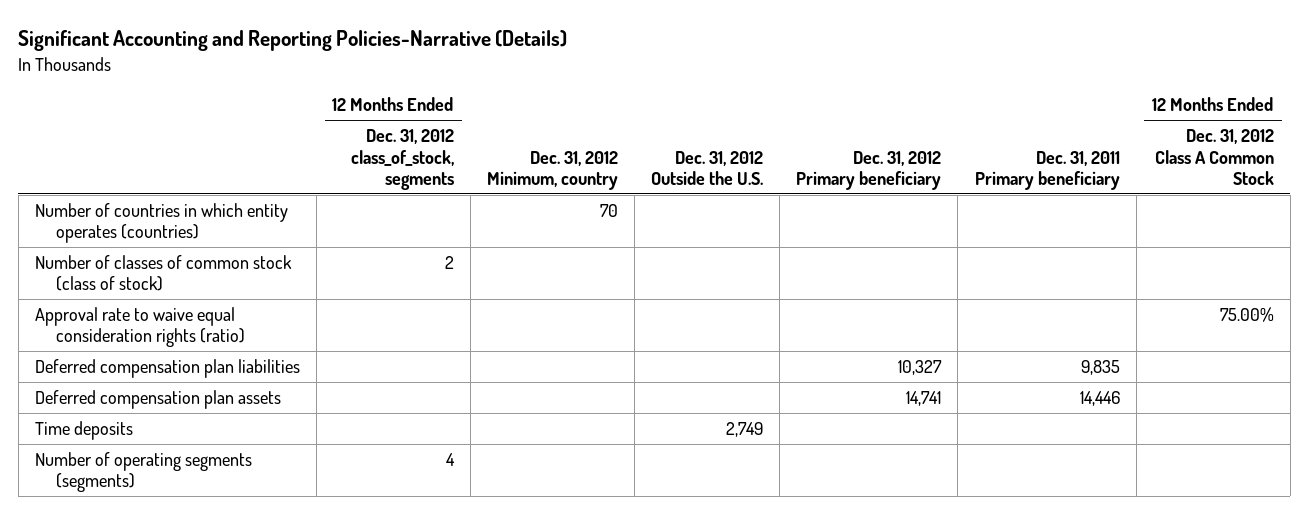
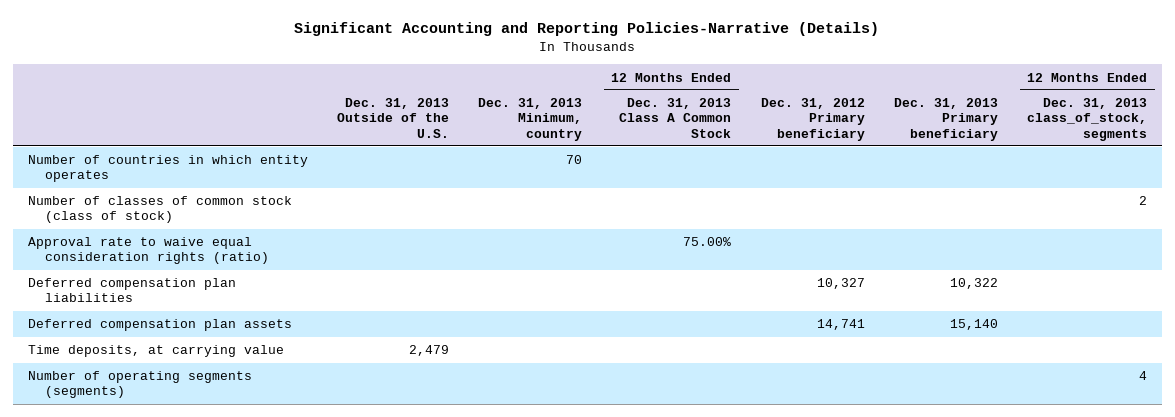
- | 12 Months Ended Dec. 31, 2012 class_of_stock, segments | Dec. 31, 2012 Minimum, country | Dec. 31, 2012 Outside the U.S. | Dec. 31, 2012 Primary beneficiary | Dec. 31, 2011 Primary beneficiary | 12 Months Ended Dec. 31, 2012 Class A Common Stock
+ | Dec. 31, 2013 Outside of the U.S. | Dec. 31, 2013 Minimum, country | 12 Months Ended Dec. 31, 2013 Class A Common Stock | Dec. 31, 2012 Primary beneficiary | Dec. 31, 2013 Primary beneficiary | 12 Months Ended Dec. 31, 2013 class_of_stock, segments
- Number of countries in which entity operates (countries) | | 70 | | | |
+ Number of countries in which entity operates | | 70 | | | |
- Time deposits | | | 2,749 | | |
+ Time deposits, at carrying value | 2,479 | | | | |

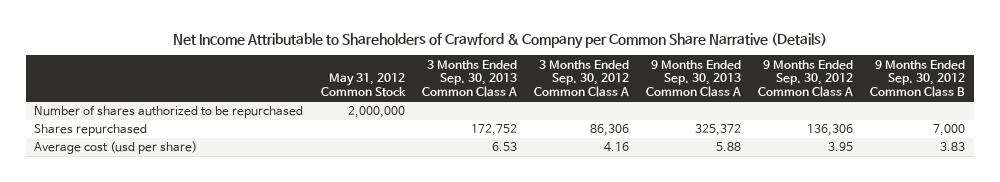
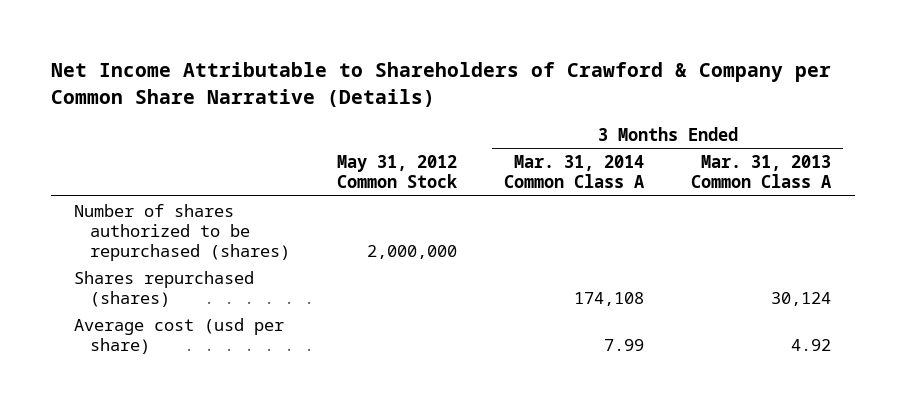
- | May 31, 2012 Common Stock | 3 Months Ended Sep. 30, 2013 Common Class A | 3 Months Ended Sep. 30, 2012 Common Class A | 9 Months Ended Sep. 30, 2013 Common Class A | 9 Months Ended Sep. 30, 2012 Common Class A | 9 Months Ended Sep. 30, 2012 Common Class B
+ | May 31, 2012 Common Stock | 3 Months Ended Mar. 31, 2014 Common Class A | 3 Months Ended Mar. 31, 2013 Common Class A
- Number of shares authorized to be repurchased | 2,000,000 | | | | |
- Shares repurchased | | 172,752 | 86,306 | 325,372 | 136,306 | 7,000
+ Number of shares authorized to be repurchased (shares) | 2,000,000 | |
+ Shares repurchased (shares) | | 174,108 | 30,124

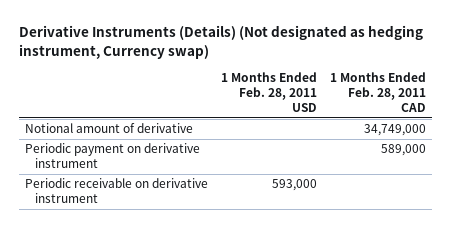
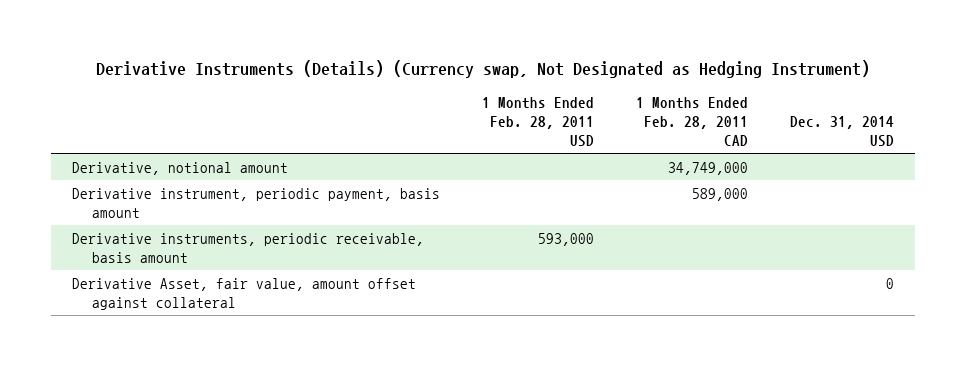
- Derivative Instruments (Details) (Not designated as hedging instrument, Currency swap)
+ Derivative Instruments (Details) (Currency swap, Not Designated as Hedging Instrument)
- | 1 Months Ended Feb. 28, 2011 USD | 1 Months Ended Feb. 28, 2011 CAD
+ | 1 Months Ended Feb. 28, 2011 USD | 1 Months Ended Feb. 28, 2011 CAD | Dec. 31, 2014 USD
- Notional amount of derivative | | 34,749,000
- Periodic payment on derivative instrument | | 589,000
- Periodic receivable on derivative instrument | 593,000 |
+ Derivative, notional amount | | 34,749,000 |
+ Derivative instrument, periodic payment, basis amount | | 589,000 |
+ Derivative instruments, periodic receivable, basis amount | 593,000 | |
+ Derivative Asset, fair value, amount offset against collateral | | | 0

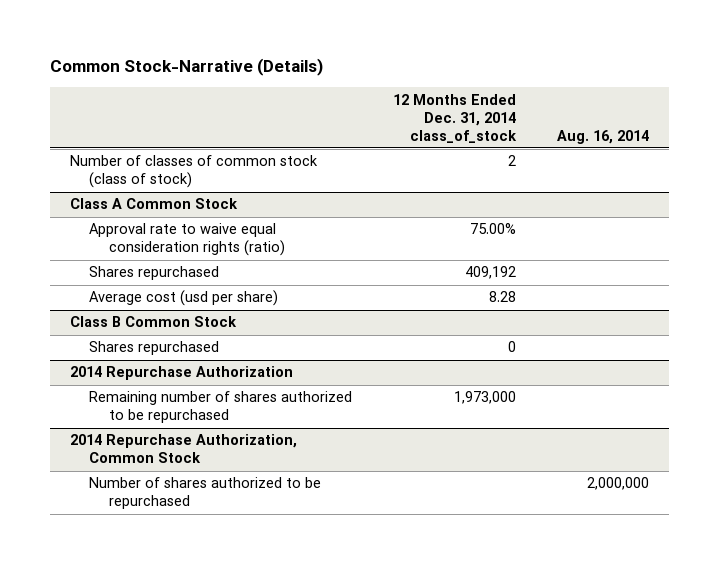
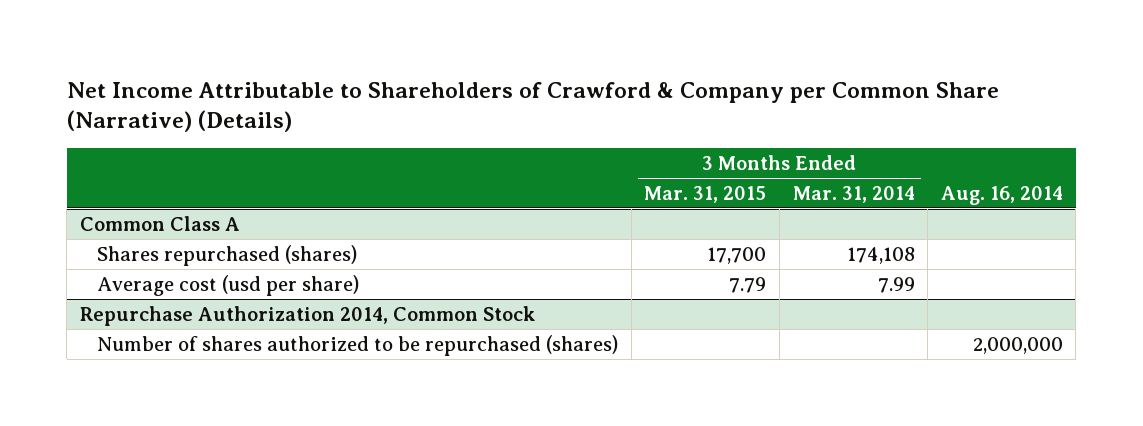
- Common Stock-Narrative (Details)
+ Net Income Attributable to Shareholders of Crawford & Company per Common Share (Narrative) (Details)
- | 12 Months Ended Dec. 31, 2014 class_of_stock | Aug. 16, 2014
+ | 3 Months Ended Mar. 31, 2015 | 3 Months Ended Mar. 31, 2014 | Aug. 16, 2014
- Number of classes of common stock (class of stock) | 2 |
- Class A Common Stock
- Approval rate to waive equal consideration rights (ratio) | 75.00% |
- Shares repurchased | 409,192 |
+ Common Class A
+ Shares repurchased (shares) | 17,700 | 174,108 |
- Class B Common Stock
- Shares repurchased | 0 |
- 2014 Repurchase Authorization
- Remaining number of shares authorized to be repurchased | 1,973,000 |
- 2014 Repurchase Authorization, Common Stock
- Number of shares authorized to be repurchased | | 2,000,000
+ Repurchase Authorization 2014, Common Stock
+ Number of shares authorized to be repurchased (shares) | | | 2,000,000

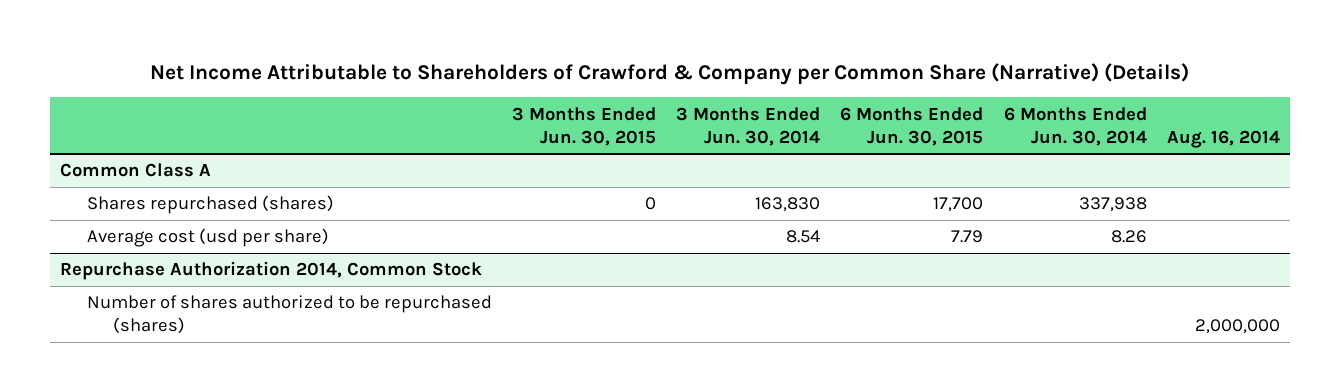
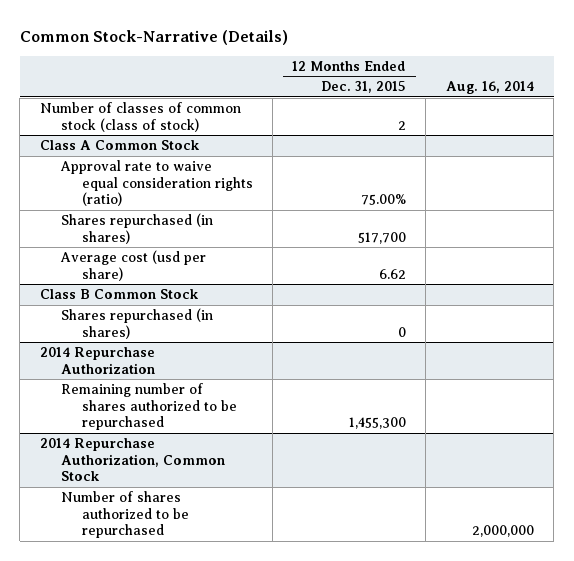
- Net Income Attributable to Shareholders of Crawford & Company per Common Share (Narrative) (Details)
+ Common Stock-Narrative (Details)
- | 3 Months Ended Jun. 30, 2015 | 3 Months Ended Jun. 30, 2014 | 6 Months Ended Jun. 30, 2015 | 6 Months Ended Jun. 30, 2014 | Aug. 16, 2014
+ | 12 Months Ended Dec. 31, 2015 | Aug. 16, 2014
- Common Class A
- Shares repurchased (shares) | 0 | 163,830 | 17,700 | 337,938 |
+ Number of classes of common stock (class of stock) | 2 |
+ Class A Common Stock
+ Approval rate to waive equal consideration rights (ratio) | 75.00% |
+ Shares repurchased (in shares) | 517,700 |
- Repurchase Authorization 2014, Common Stock
- Number of shares authorized to be repurchased (shares) | | | | | 2,000,000
+ Class B Common Stock
+ Shares repurchased (in shares) | 0 |
+ 2014 Repurchase Authorization
+ Remaining number of shares authorized to be repurchased | 1,455,300 |
+ 2014 Repurchase Authorization, Common Stock
+ Number of shares authorized to be repurchased | | 2,000,000

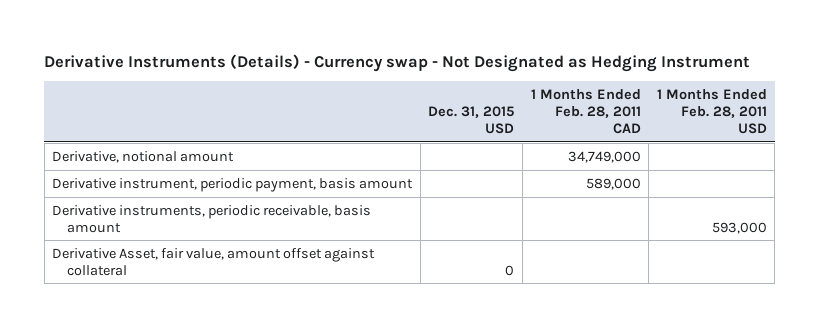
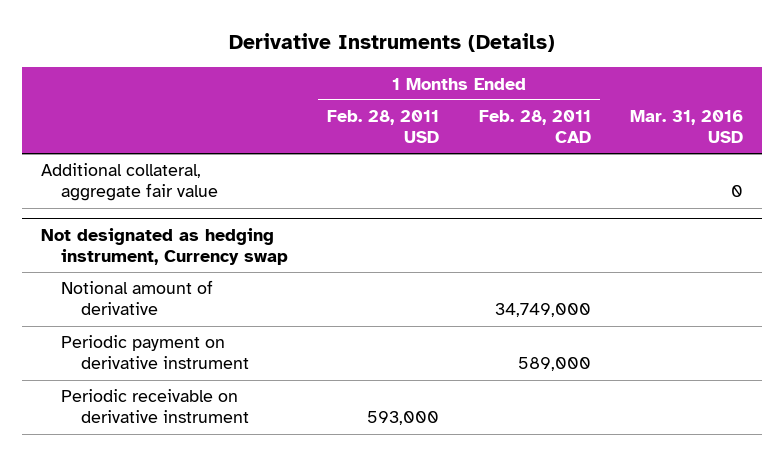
- Derivative Instruments (Details) - Currency swap - Not Designated as Hedging Instrument
+ Derivative Instruments (Details)
- | Dec. 31, 2015 USD | 1 Months Ended Feb. 28, 2011 CAD | 1 Months Ended Feb. 28, 2011 USD
+ | 1 Months Ended Feb. 28, 2011 USD | 1 Months Ended Feb. 28, 2011 CAD | Mar. 31, 2016 USD
- Derivative, notional amount | | 34,749,000 |
- Derivative instrument, periodic payment, basis amount | | 589,000 |
- Derivative instruments, periodic receivable, basis amount | | | 593,000
- Derivative Asset, fair value, amount offset against collateral | 0 | |
+ Additional collateral, aggregate fair value | | | 0
+ Not designated as hedging instrument, Currency swap
+ Notional amount of derivative | | 34,749,000 |
+ Periodic payment on derivative instrument | | 589,000 |
+ Periodic receivable on derivative instrument | 593,000 | |

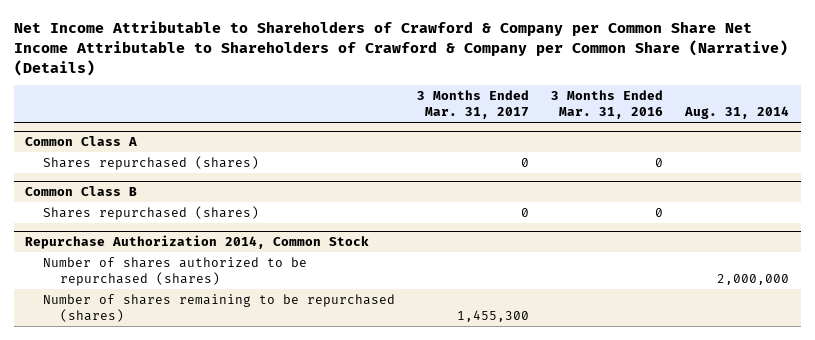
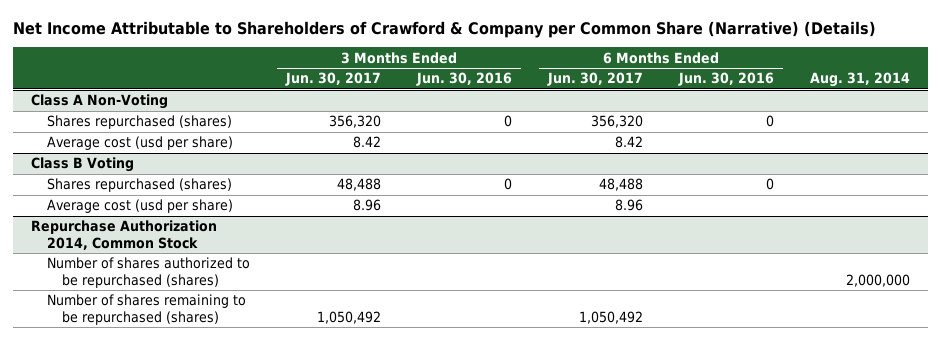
- Net Income Attributable to Shareholders of Crawford & Company per Common Share Net Income Attributable to Shareholders of Crawford & Company per Common Share (Narrative) (Details)
+ Net Income Attributable to Shareholders of Crawford & Company per Common Share (Narrative) (Details)
- | 3 Months Ended Mar. 31, 2017 | 3 Months Ended Mar. 31, 2016 | Aug. 31, 2014
+ | 3 Months Ended Jun. 30, 2017 | 3 Months Ended Jun. 30, 2016 | 6 Months Ended Jun. 30, 2017 | 6 Months Ended Jun. 30, 2016 | Aug. 31, 2014
- Common Class A
+ Class A Non-Voting
- Common Class B
+ Average cost (usd per share) | 8.42 | | 8.42 | |
+ Class B Voting
+ Average cost (usd per share) | 8.96 | | 8.96 | |

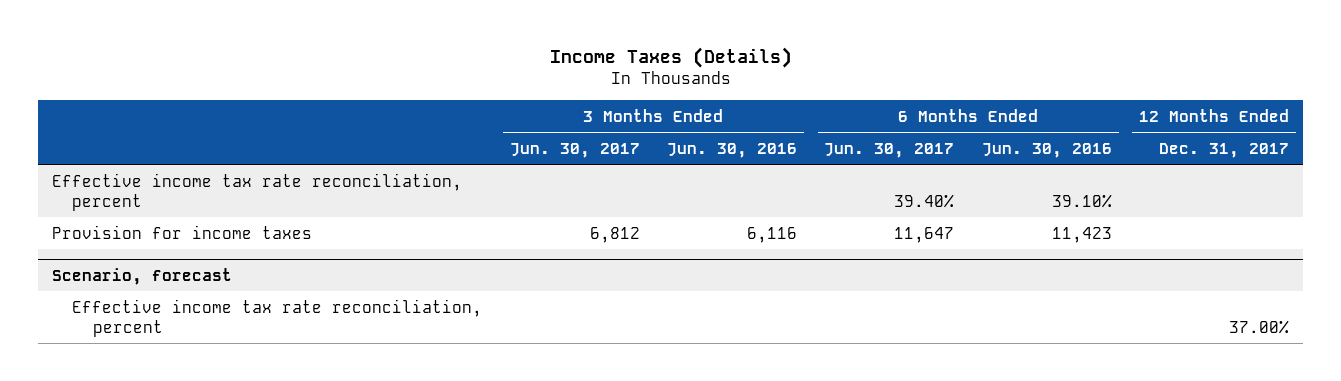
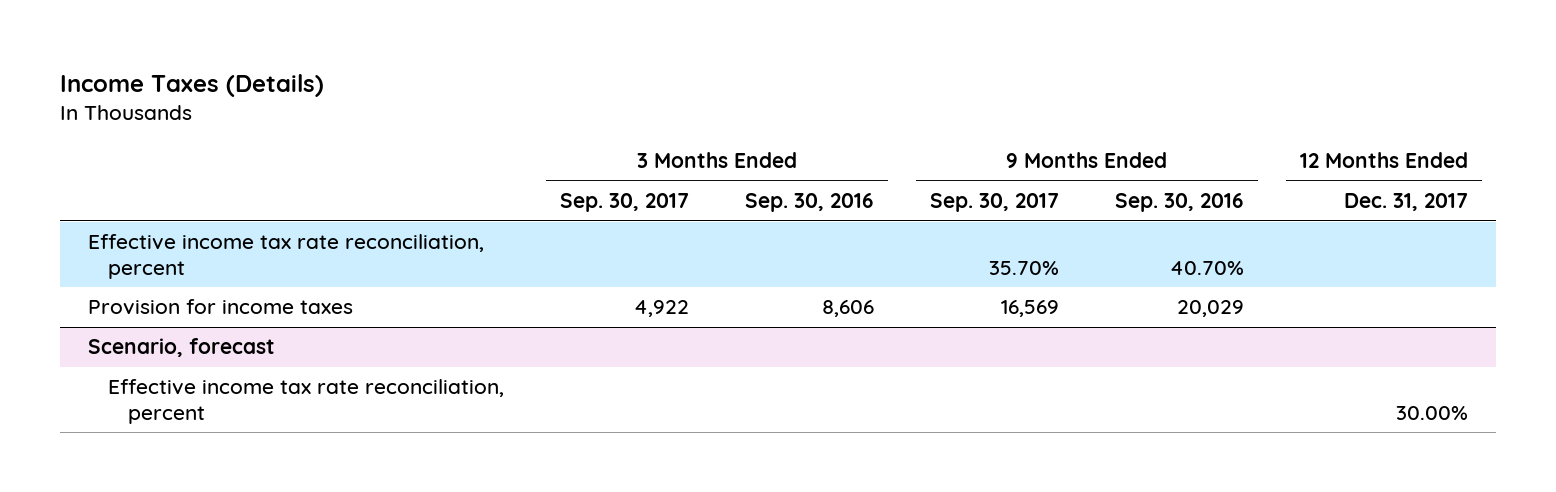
- | 3 Months Ended Jun. 30, 2017 | 3 Months Ended Jun. 30, 2016 | 6 Months Ended Jun. 30, 2017 | 6 Months Ended Jun. 30, 2016 | 12 Months Ended Dec. 31, 2017
+ | 3 Months Ended Sep. 30, 2017 | 3 Months Ended Sep. 30, 2016 | 9 Months Ended Sep. 30, 2017 | 9 Months Ended Sep. 30, 2016 | 12 Months Ended Dec. 31, 2017
@ Scenario, forecast
- Effective income tax rate reconciliation, percent | | | | | 37.00%
+ Effective income tax rate reconciliation, percent | | | | | 30.00%

